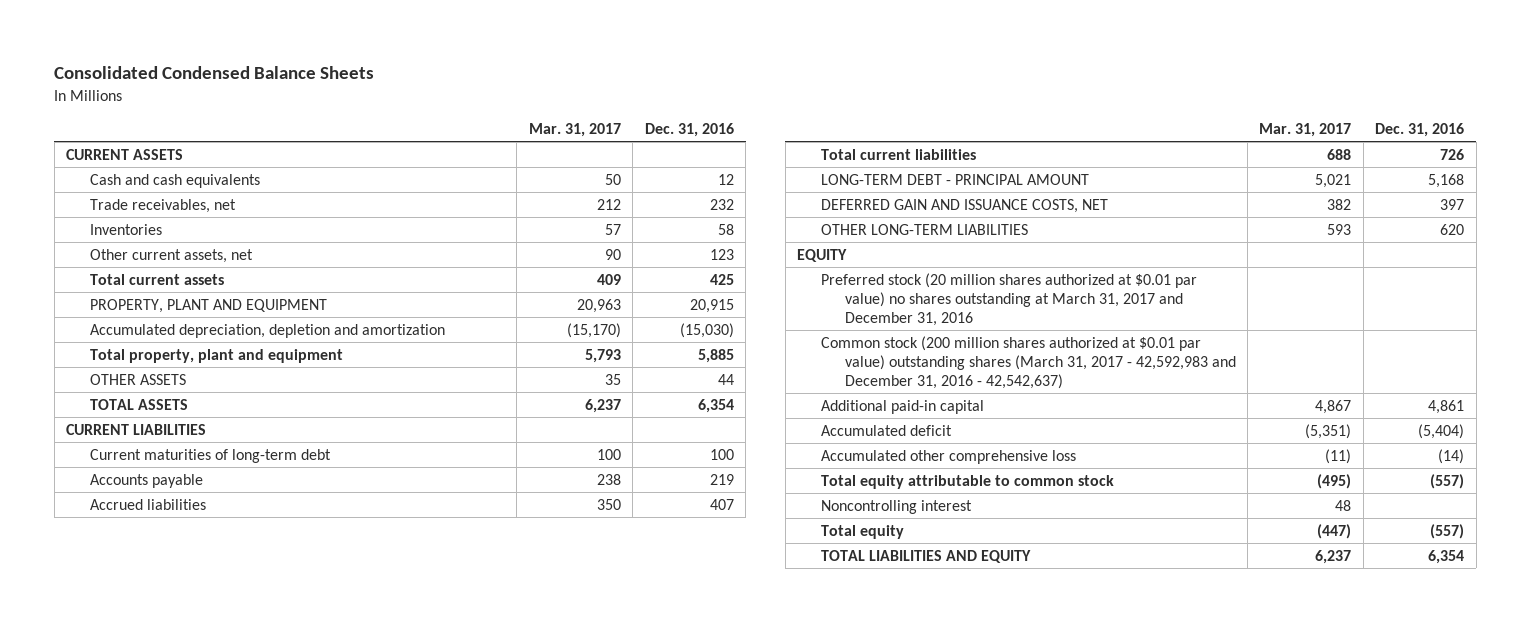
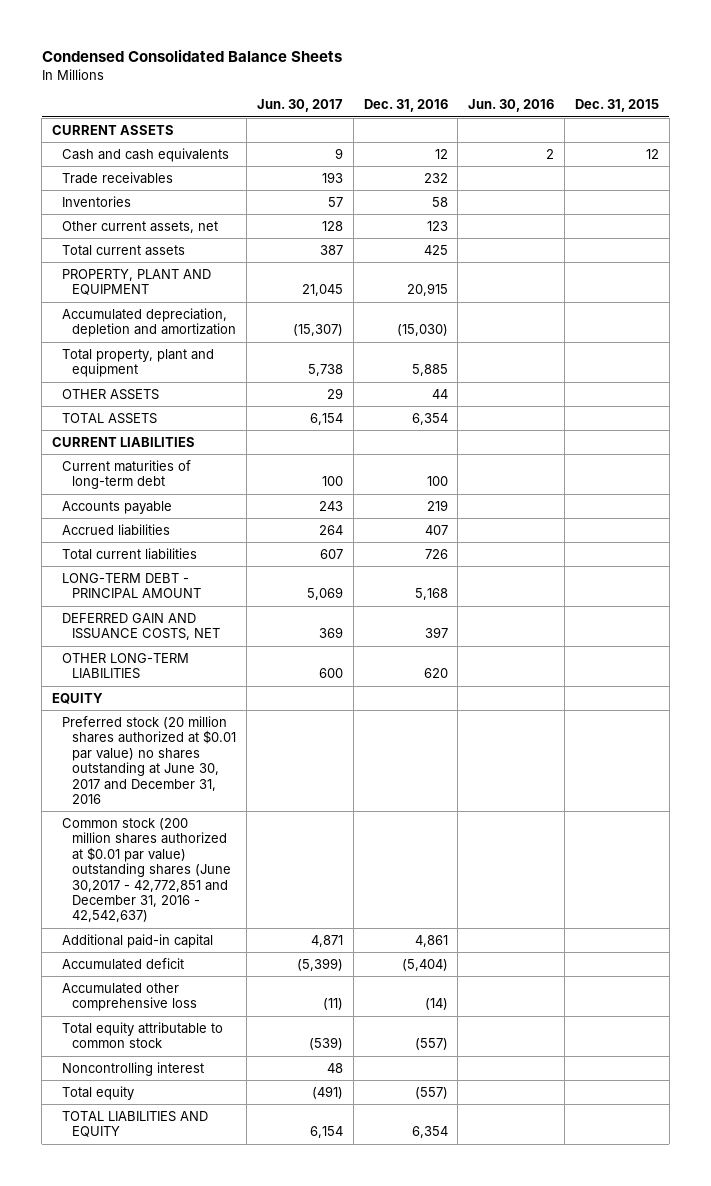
- Consolidated Condensed Balance Sheets
+ Condensed Consolidated Balance Sheets
- | Mar. 31, 2017 | Dec. 31, 2016
+ | Jun. 30, 2017 | Dec. 31, 2016 | Jun. 30, 2016 | Dec. 31, 2015
- Trade receivables, net | 212 | 232
+ Trade receivables | 193 | 232 | |
- Preferred stock (20 million shares authorized at $0.01 par value) no shares outstanding at March 31, 2017 and December 31, 2016
- Common stock (200 million shares authorized at $0.01 par value) outstanding shares (March 31, 2017 - 42,592,983 and December 31, 2016 - 42,542,637)
+ Preferred stock (20 million shares authorized at $0.01 par value) no shares outstanding at June 30, 2017 and December 31, 2016
+ Common stock (200 million shares authorized at $0.01 par value) outstanding shares (June 30,2017 - 42,772,851 and December 31, 2016 - 42,542,637)

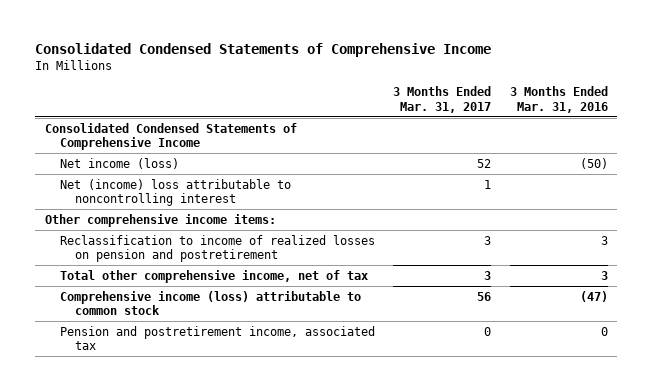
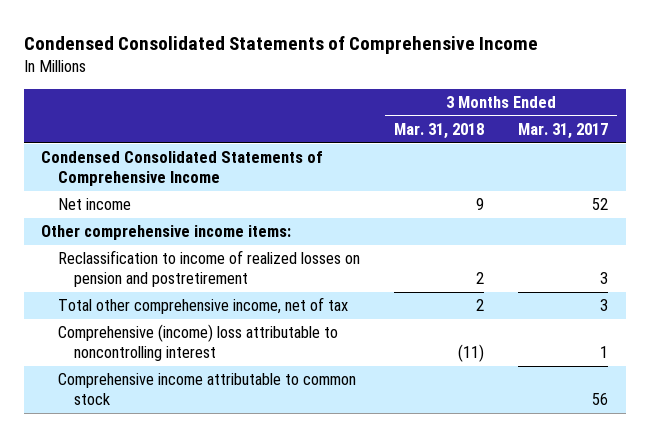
- Consolidated Condensed Statements of Comprehensive Income
+ Condensed Consolidated Statements of Comprehensive Income
- | 3 Months Ended Mar. 31, 2017 | 3 Months Ended Mar. 31, 2016
+ | 3 Months Ended Mar. 31, 2018 | 3 Months Ended Mar. 31, 2017
- Consolidated Condensed Statements of Comprehensive Income
- Net income (loss) | 52 | (50)
- Net (income) loss attributable to noncontrolling interest | 1 |
+ Condensed Consolidated Statements of Comprehensive Income
+ Net income | 9 | 52
- Comprehensive income (loss) attributable to common stock | 56 | (47)
- Pension and postretirement income, associated tax | 0 | 0
+ Comprehensive (income) loss attributable to noncontrolling interest | (11) | 1
+ Comprehensive income attributable to common stock | | 56

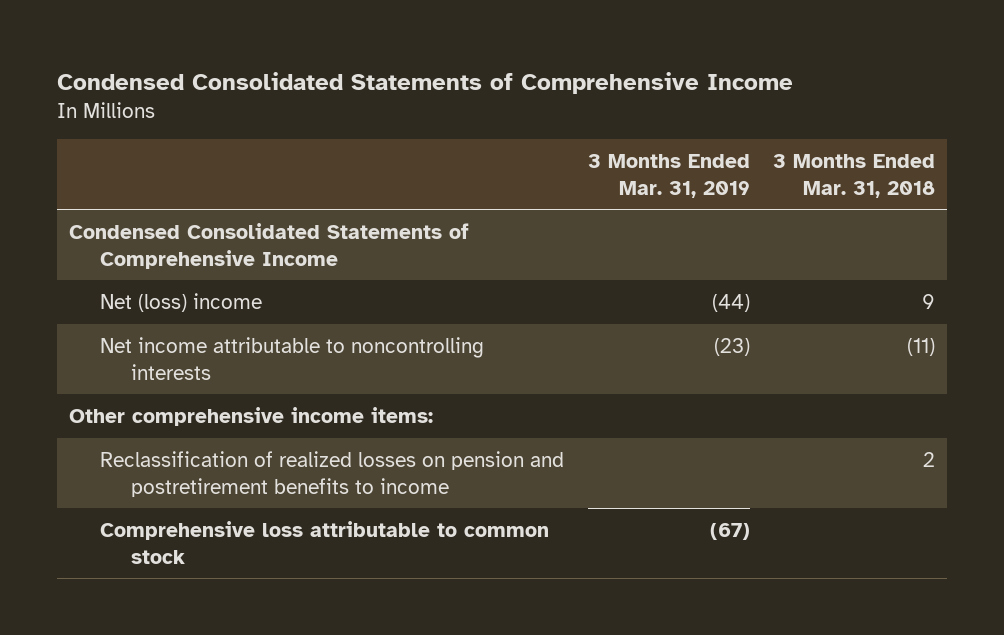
- | 3 Months Ended Mar. 31, 2018 | 3 Months Ended Mar. 31, 2017
+ | 3 Months Ended Mar. 31, 2019 | 3 Months Ended Mar. 31, 2018
- Net income | 9 | 52
+ Net (loss) income | (44) | 9
+ Net income attributable to noncontrolling interests | (23) | (11)
- Reclassification to income of realized losses on pension and postretirement | 2 | 3
- Total other comprehensive income, net of tax | 2 | 3
- Comprehensive (income) loss attributable to noncontrolling interest | (11) | 1
- Comprehensive income attributable to common stock | | 56
+ Reclassification of realized losses on pension and postretirement benefits to income | | 2
+ Comprehensive loss attributable to common stock | (67) |

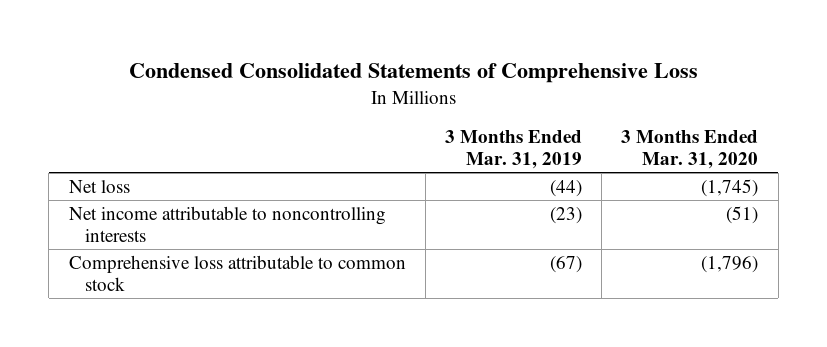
- Condensed Consolidated Statements of Comprehensive Income
+ Condensed Consolidated Statements of Comprehensive Loss
- | 3 Months Ended Mar. 31, 2019 | 3 Months Ended Mar. 31, 2018
+ | 3 Months Ended Mar. 31, 2019 | 3 Months Ended Mar. 31, 2020
- Condensed Consolidated Statements of Comprehensive Income
- Net (loss) income | (44) | 9
+ Net loss | (44) | (1,745)
- Other comprehensive income items:
- Reclassification of realized losses on pension and postretirement benefits to income | | 2

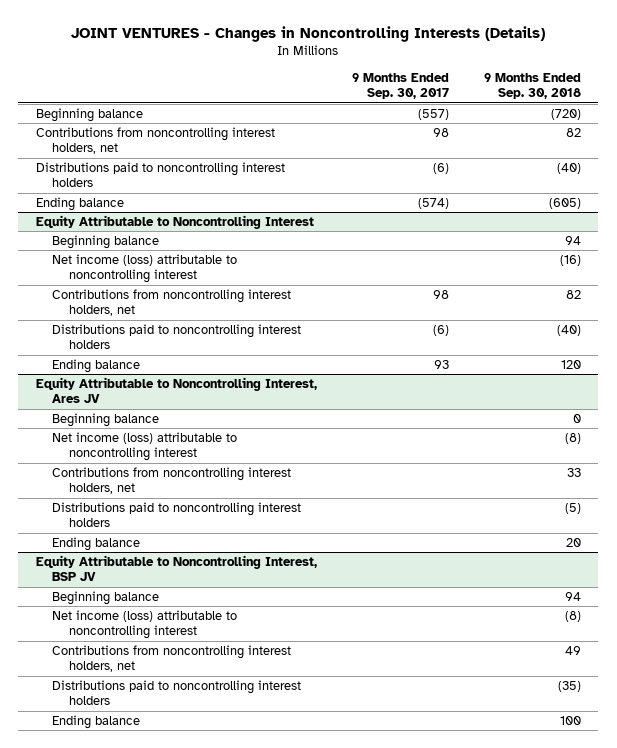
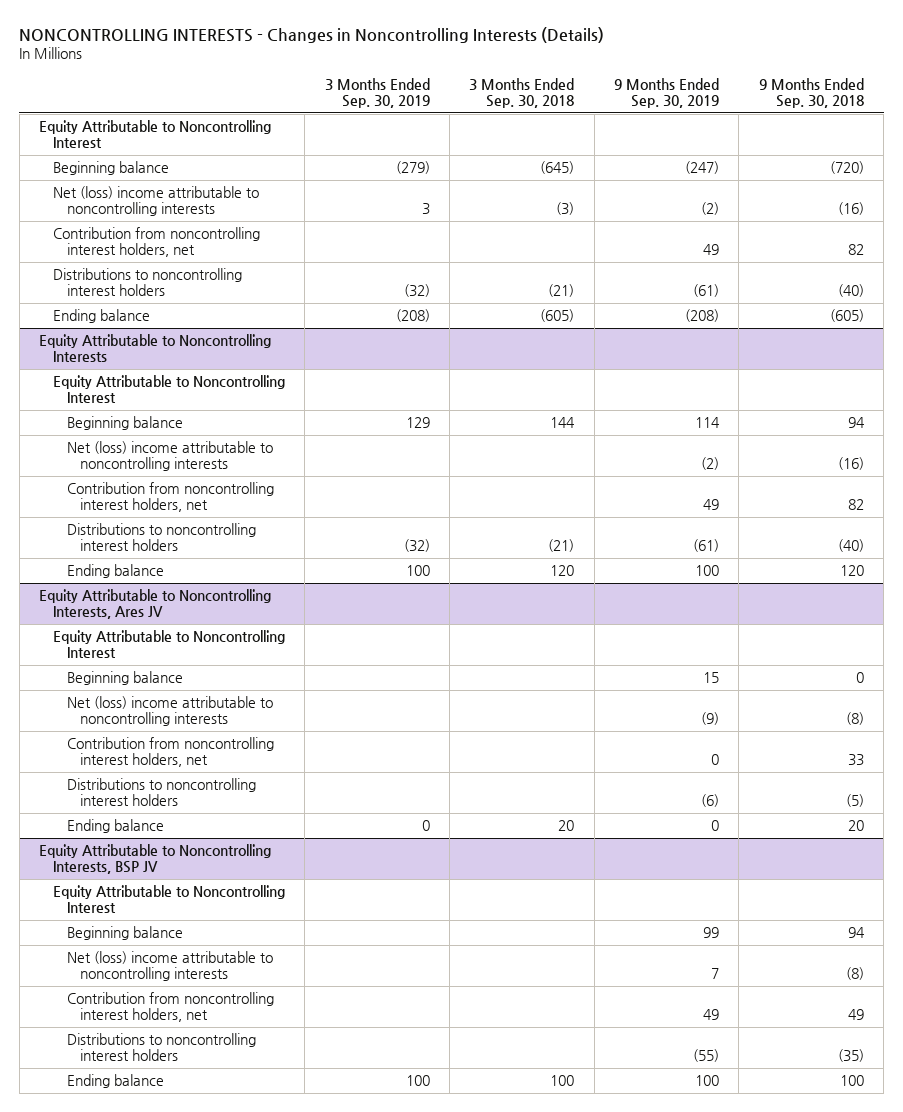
- JOINT VENTURES - Changes in Noncontrolling Interests (Details)
+ NONCONTROLLING INTERESTS - Changes in Noncontrolling Interests (Details)
- | 9 Months Ended Sep. 30, 2017 | 9 Months Ended Sep. 30, 2018
+ | 3 Months Ended Sep. 30, 2019 | 3 Months Ended Sep. 30, 2018 | 9 Months Ended Sep. 30, 2019 | 9 Months Ended Sep. 30, 2018
+ Equity Attributable to Noncontrolling Interest
- Contributions from noncontrolling interest holders, net | 98 | 82
- Distributions paid to noncontrolling interest holders | (6) | (40)
+ Net (loss) income attributable to noncontrolling interests | 3 | (3) | (2) | (16)
+ Contribution from noncontrolling interest holders, net | | | 49 | 82
+ Distributions to noncontrolling interest holders | (32) | (21) | (61) | (40)
- Equity Attributable to Noncontrolling Interest
+ Equity Attributable to Noncontrolling Interests
+ Equity Attributable to Noncontrolling Interest
- Net income (loss) attributable to noncontrolling interest | | (16)
- Contributions from noncontrolling interest holders, net | 98 | 82
- Distributions paid to noncontrolling interest holders | (6) | (40)
+ Net (loss) income attributable to noncontrolling interests | | | (2) | (16)
+ Contribution from noncontrolling interest holders, net | | | 49 | 82
+ Distributions to noncontrolling interest holders | (32) | (21) | (61) | (40)
- Equity Attributable to Noncontrolling Interest, Ares JV
+ Equity Attributable to Noncontrolling Interests, Ares JV
+ Equity Attributable to Noncontrolling Interest
- Net income (loss) attributable to noncontrolling interest | | (8)
- Contributions from noncontrolling interest holders, net | | 33
- Distributions paid to noncontrolling interest holders | | (5)
+ Net (loss) income attributable to noncontrolling interests | | | (9) | (8)
+ Contribution from noncontrolling interest holders, net | | | 0 | 33
+ Distributions to noncontrolling interest holders | | | (6) | (5)
- Equity Attributable to Noncontrolling Interest, BSP JV
+ Equity Attributable to Noncontrolling Interests, BSP JV
+ Equity Attributable to Noncontrolling Interest
- Net income (loss) attributable to noncontrolling interest | | (8)
- Contributions from noncontrolling interest holders, net | | 49
- Distributions paid to noncontrolling interest holders | | (35)
+ Net (loss) income attributable to noncontrolling interests | | | 7 | (8)
+ Contribution from noncontrolling interest holders, net | | | 49 | 49
+ Distributions to noncontrolling interest holders | | | (55) | (35)

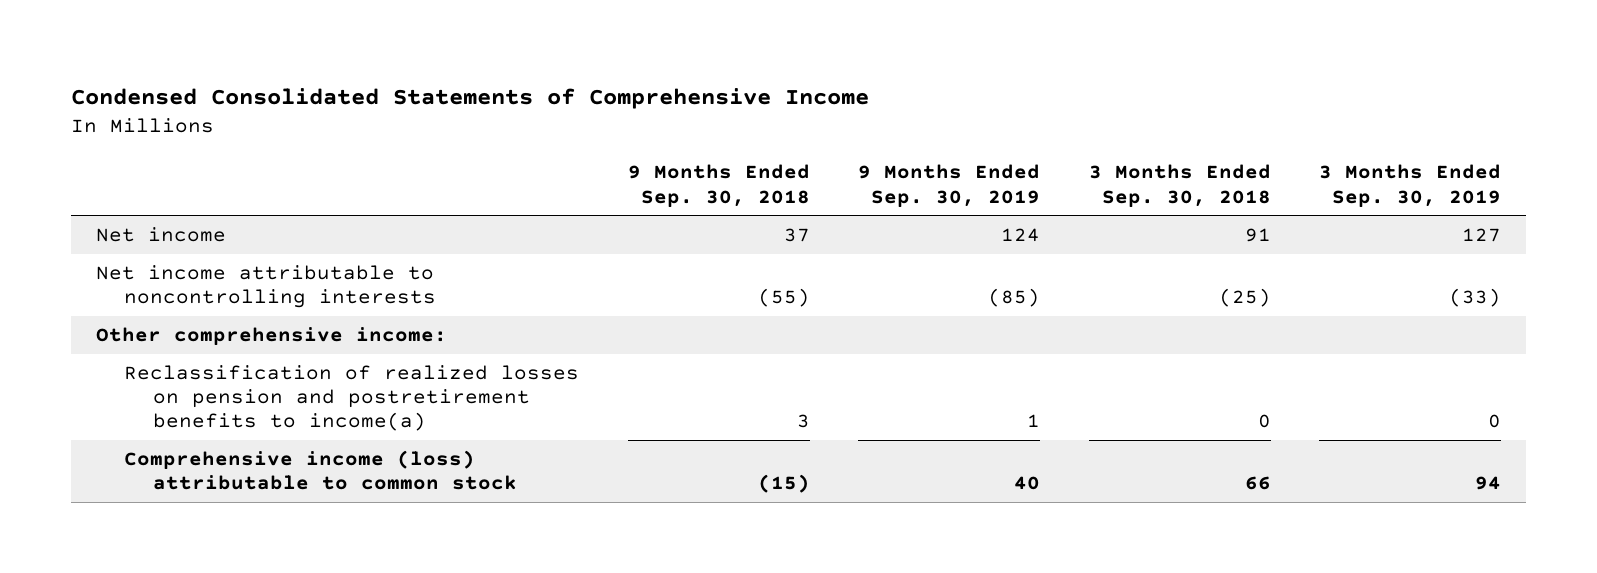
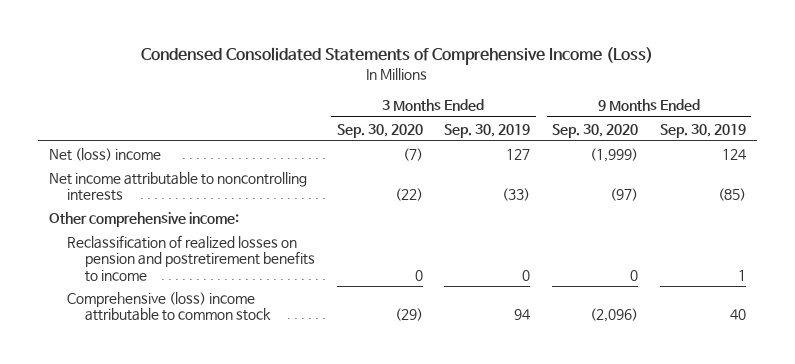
- Condensed Consolidated Statements of Comprehensive Income
+ Condensed Consolidated Statements of Comprehensive Income (Loss)
- | 9 Months Ended Sep. 30, 2018 | 9 Months Ended Sep. 30, 2019 | 3 Months Ended Sep. 30, 2018 | 3 Months Ended Sep. 30, 2019
+ | 3 Months Ended Sep. 30, 2020 | 3 Months Ended Sep. 30, 2019 | 9 Months Ended Sep. 30, 2020 | 9 Months Ended Sep. 30, 2019
- Net income | 37 | 124 | 91 | 127
+ Net (loss) income | (7) | 127 | (1,999) | 124
- Reclassification of realized losses on pension and postretirement benefits to income(a) | 3 | 1 | 0 | 0
- Comprehensive income (loss) attributable to common stock | (15) | 40 | 66 | 94
+ Reclassification of realized losses on pension and postretirement benefits to income | 0 | 0 | 0 | 1
+ Comprehensive (loss) income attributable to common stock | (29) | 94 | (2,096) | 40

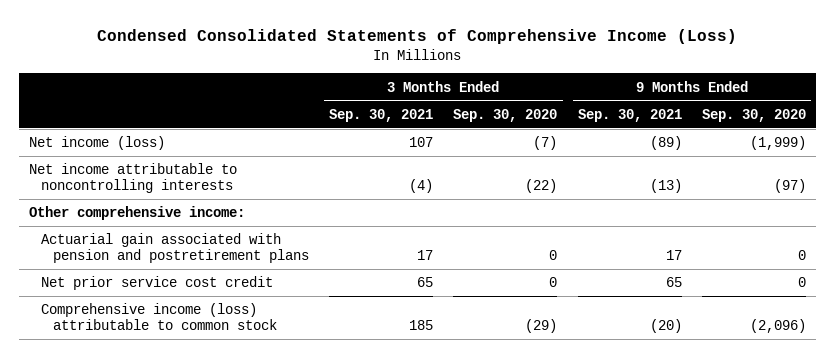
- | 3 Months Ended Sep. 30, 2020 | 3 Months Ended Sep. 30, 2019 | 9 Months Ended Sep. 30, 2020 | 9 Months Ended Sep. 30, 2019
+ | 3 Months Ended Sep. 30, 2021 | 3 Months Ended Sep. 30, 2020 | 9 Months Ended Sep. 30, 2021 | 9 Months Ended Sep. 30, 2020
- Net (loss) income | (7) | 127 | (1,999) | 124
+ Net income (loss) | 107 | (7) | (89) | (1,999)
- Reclassification of realized losses on pension and postretirement benefits to income | 0 | 0 | 0 | 1
- Comprehensive (loss) income attributable to common stock | (29) | 94 | (2,096) | 40
+ Actuarial gain associated with pension and postretirement plans | 17 | 0 | 17 | 0
+ Net prior service cost credit | 65 | 0 | 65 | 0
+ Comprehensive income (loss) attributable to common stock | 185 | (29) | (20) | (2,096)

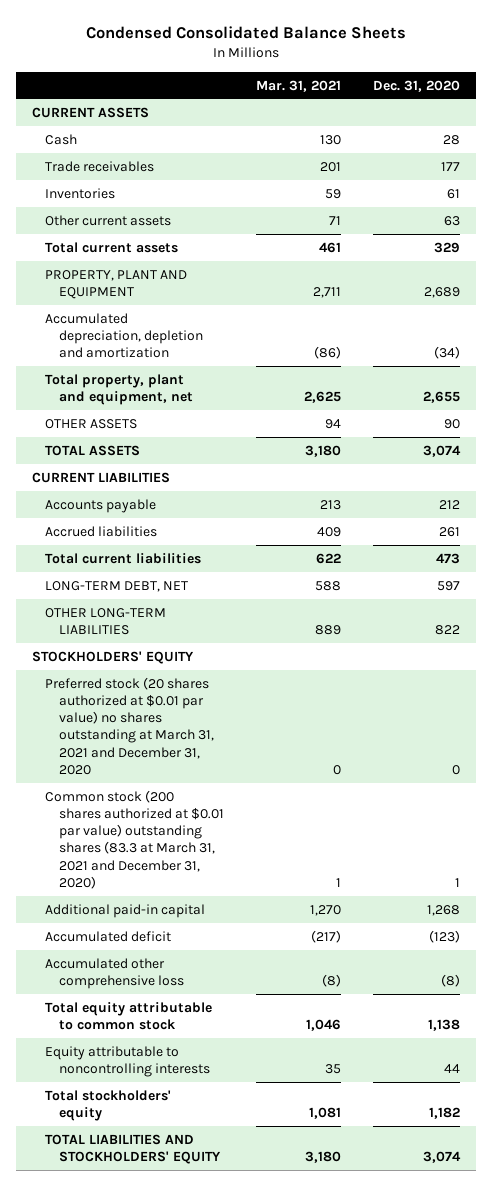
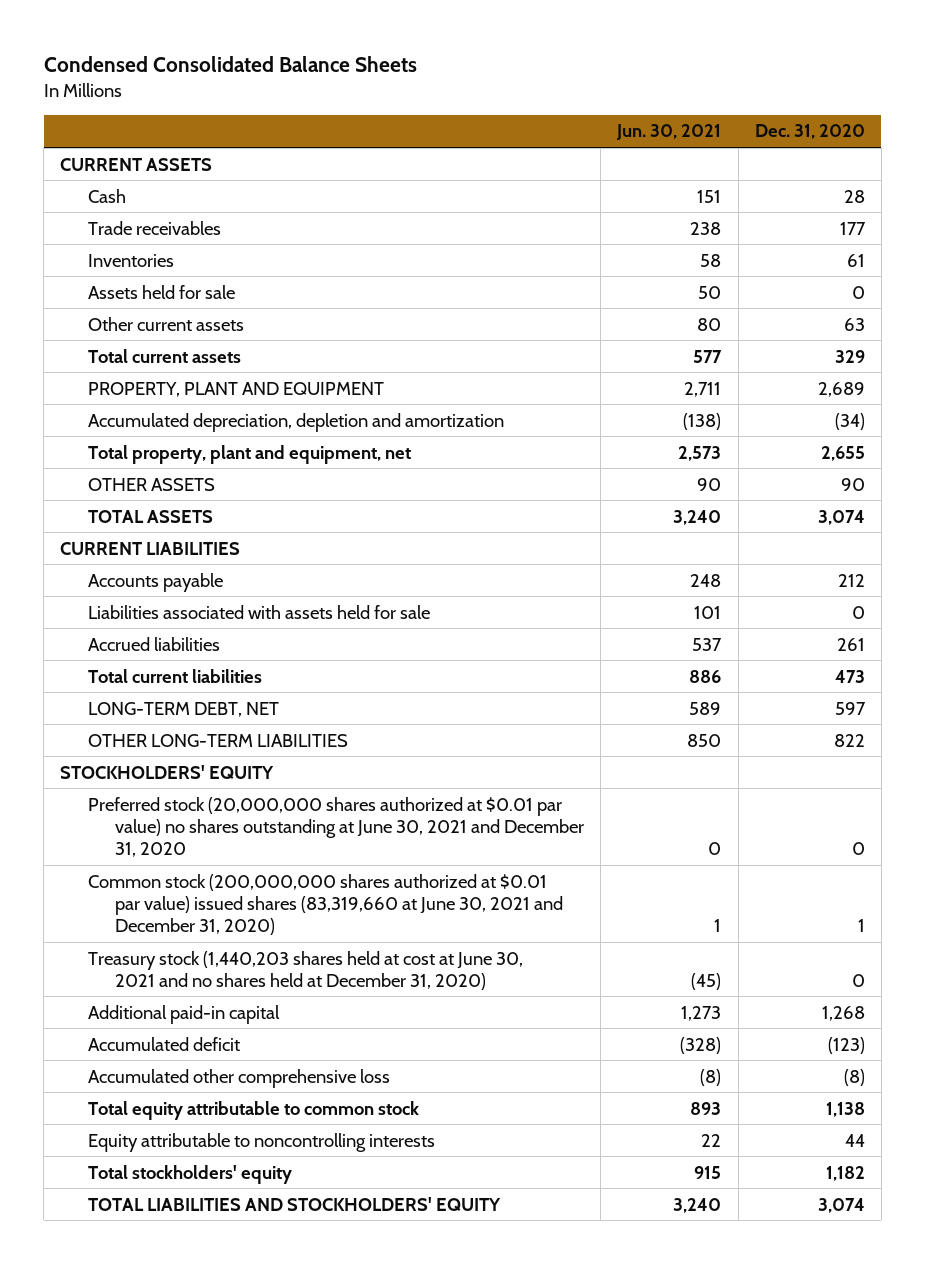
- | Mar. 31, 2021 | Dec. 31, 2020
+ | Jun. 30, 2021 | Dec. 31, 2020
+ Assets held for sale | 50 | 0
+ Liabilities associated with assets held for sale | 101 | 0
- Preferred stock (20 shares authorized at $0.01 par value) no shares outstanding at March 31, 2021 and December 31, 2020 | 0 | 0
- Common stock (200 shares authorized at $0.01 par value) outstanding shares (83.3 at March 31, 2021 and December 31, 2020) | 1 | 1
+ Preferred stock (20,000,000 shares authorized at $0.01 par value) no shares outstanding at June 30, 2021 and December 31, 2020 | 0 | 0
+ Common stock (200,000,000 shares authorized at $0.01 par value) issued shares (83,319,660 at June 30, 2021 and December 31, 2020) | 1 | 1
+ Treasury stock (1,440,203 shares held at cost at June 30, 2021 and no shares held at December 31, 2020) | (45) | 0

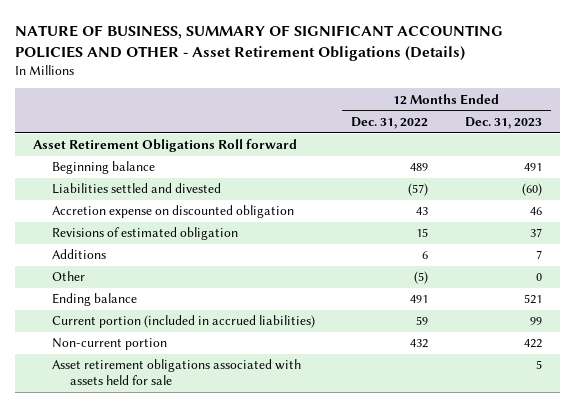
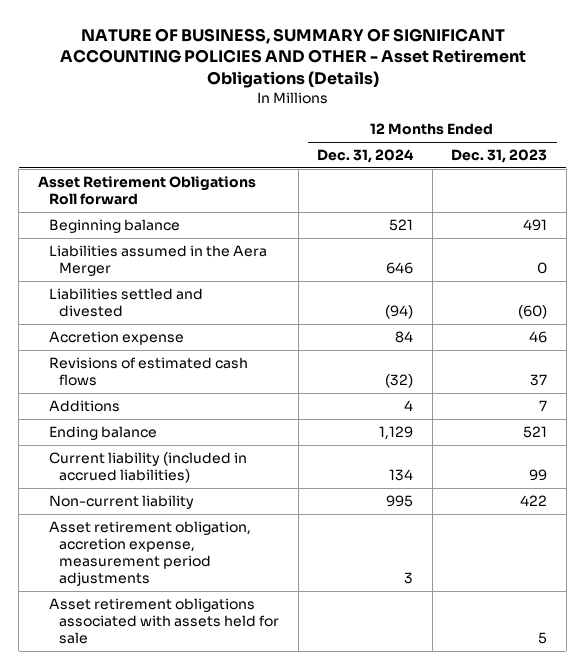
- | 12 Months Ended Dec. 31, 2022 | 12 Months Ended Dec. 31, 2023
+ | 12 Months Ended Dec. 31, 2024 | 12 Months Ended Dec. 31, 2023
+ Liabilities assumed in the Aera Merger | 646 | 0
- Accretion expense on discounted obligation | 43 | 46
- Revisions of estimated obligation | 15 | 37
+ Accretion expense | 84 | 46
+ Revisions of estimated cash flows | (32) | 37
- Other | (5) | 0
- Current portion (included in accrued liabilities) | 59 | 99
- Non-current portion | 432 | 422
+ Current liability (included in accrued liabilities) | 134 | 99
+ Non-current liability | 995 | 422
+ Asset retirement obligation, accretion expense, measurement period adjustments | 3 |

